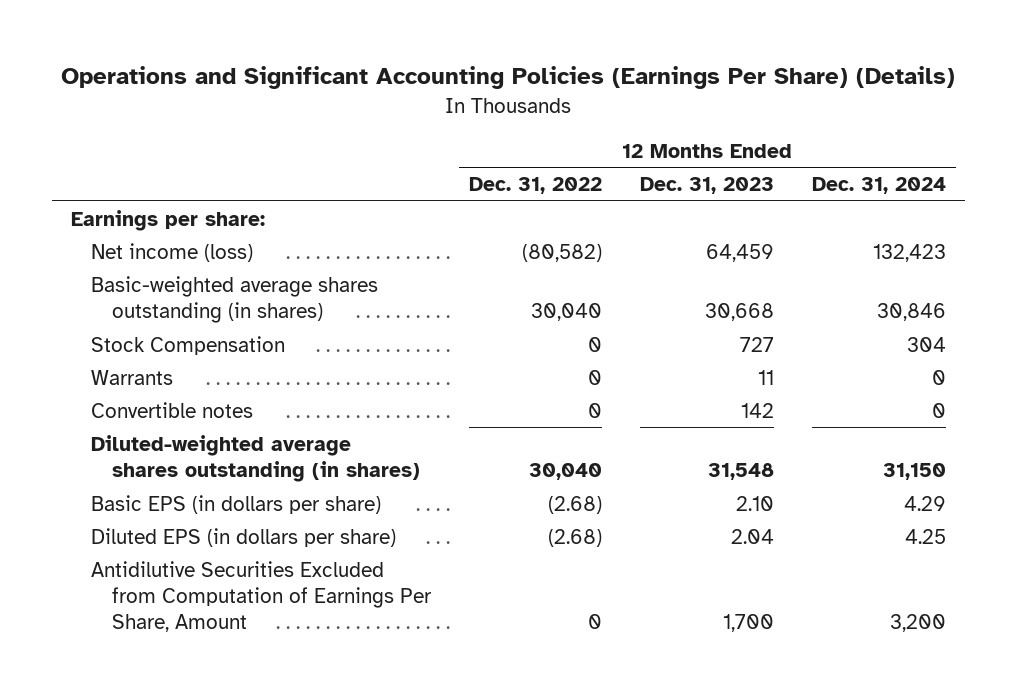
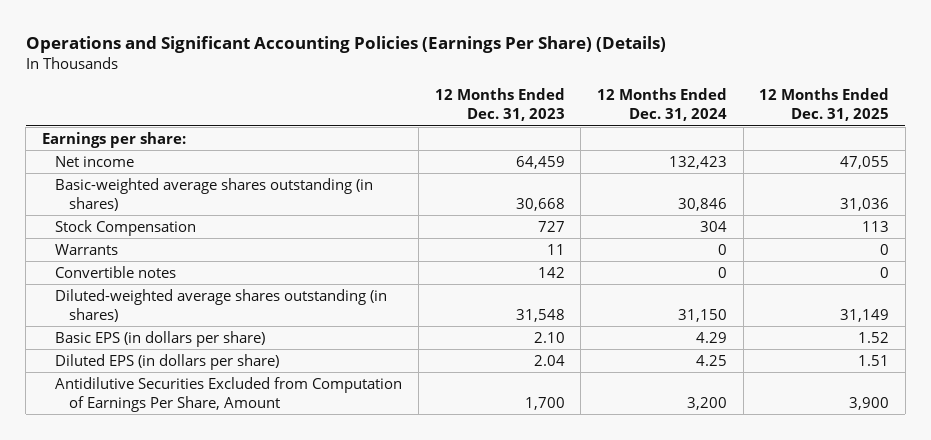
- | 12 Months Ended Dec. 31, 2022 | 12 Months Ended Dec. 31, 2023 | 12 Months Ended Dec. 31, 2024
+ | 12 Months Ended Dec. 31, 2023 | 12 Months Ended Dec. 31, 2024 | 12 Months Ended Dec. 31, 2025
- Net income (loss) | (80,582) | 64,459 | 132,423
+ Net income | 64,459 | 132,423 | 47,055

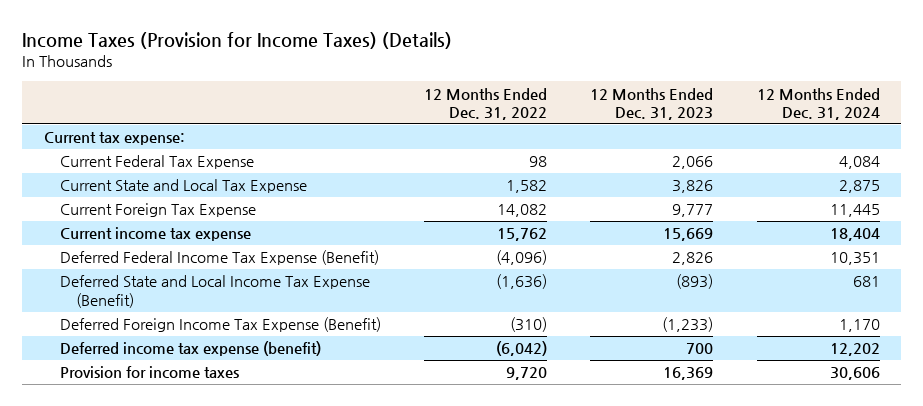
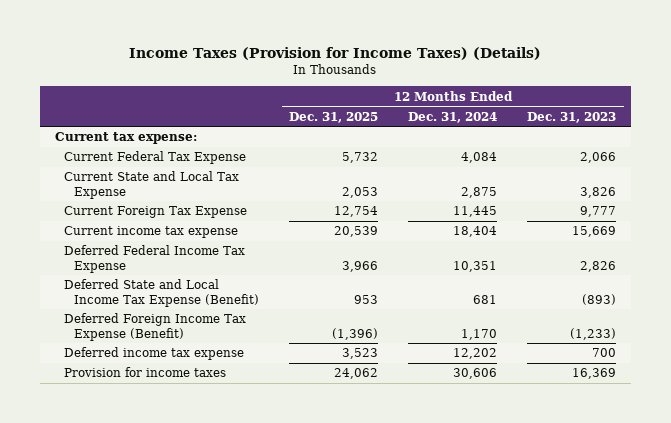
- | 12 Months Ended Dec. 31, 2022 | 12 Months Ended Dec. 31, 2023 | 12 Months Ended Dec. 31, 2024
+ | 12 Months Ended Dec. 31, 2025 | 12 Months Ended Dec. 31, 2024 | 12 Months Ended Dec. 31, 2023
- Deferred Federal Income Tax Expense (Benefit) | (4,096) | 2,826 | 10,351
+ Deferred Federal Income Tax Expense | 3,966 | 10,351 | 2,826
- Deferred income tax expense (benefit) | (6,042) | 700 | 12,202
+ Deferred income tax expense | 3,523 | 12,202 | 700

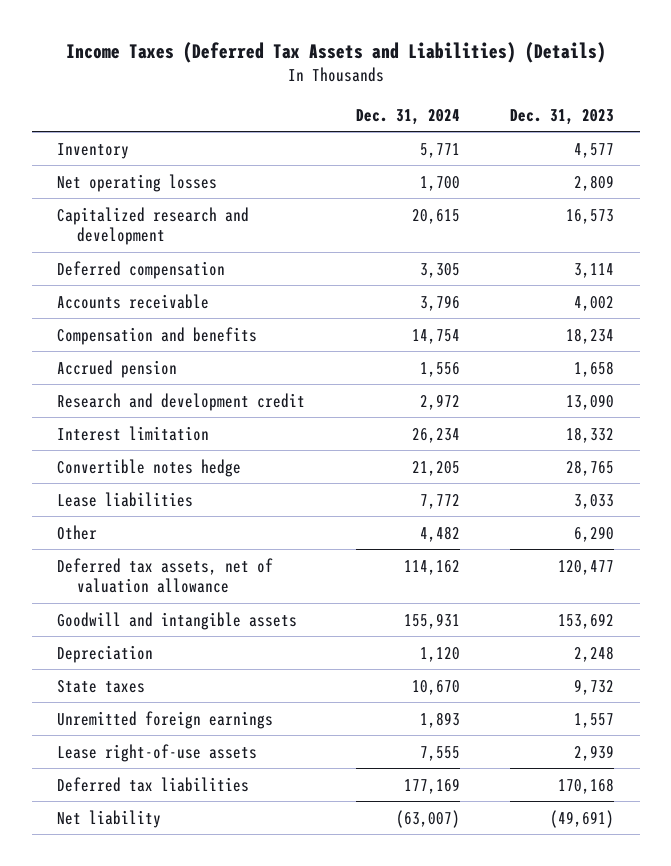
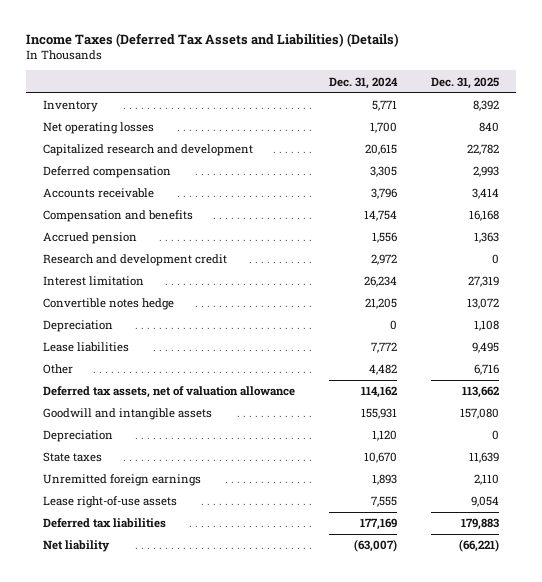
- | Dec. 31, 2024 | Dec. 31, 2023
+ | Dec. 31, 2024 | Dec. 31, 2025
+ Depreciation | 0 | 1,108

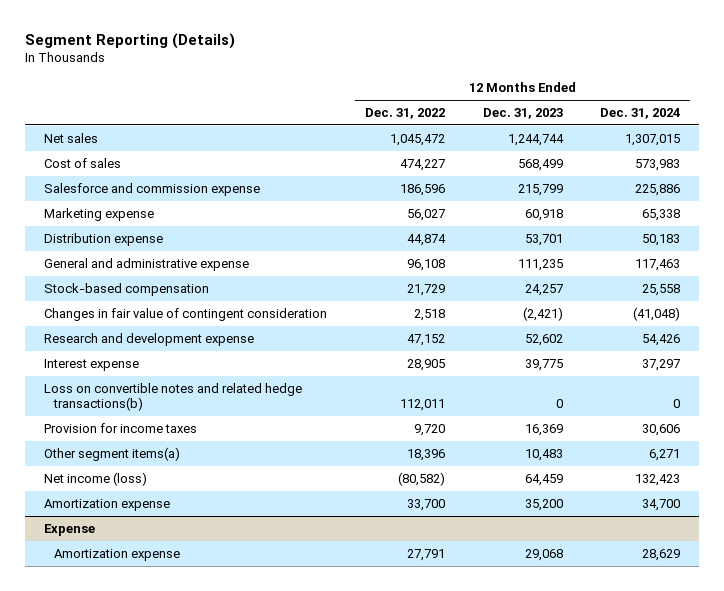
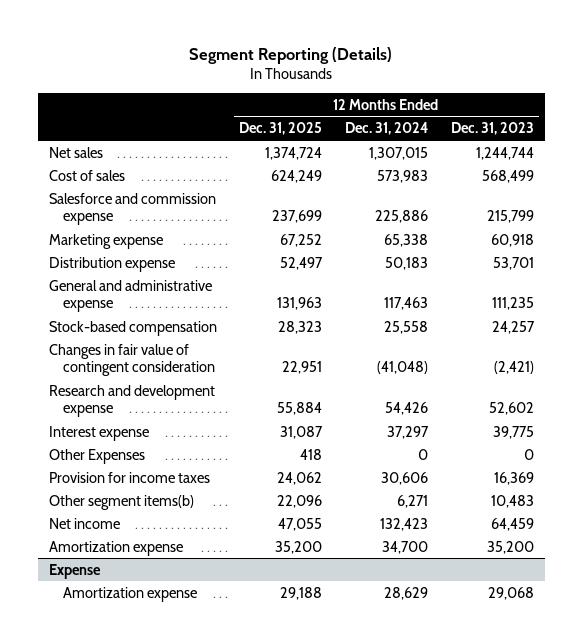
- | 12 Months Ended Dec. 31, 2022 | 12 Months Ended Dec. 31, 2023 | 12 Months Ended Dec. 31, 2024
+ | 12 Months Ended Dec. 31, 2025 | 12 Months Ended Dec. 31, 2024 | 12 Months Ended Dec. 31, 2023
- Loss on convertible notes and related hedge transactions(b) | 112,011 | 0 | 0
+ Other Expenses | 418 | 0 | 0
- Other segment items(a) | 18,396 | 10,483 | 6,271
- Net income (loss) | (80,582) | 64,459 | 132,423
+ Other segment items(b) | 22,096 | 6,271 | 10,483
+ Net income | 47,055 | 132,423 | 64,459

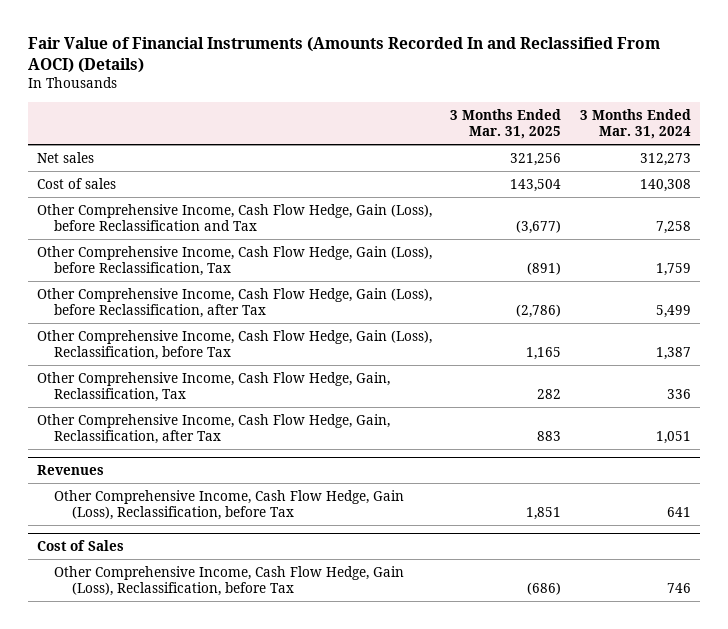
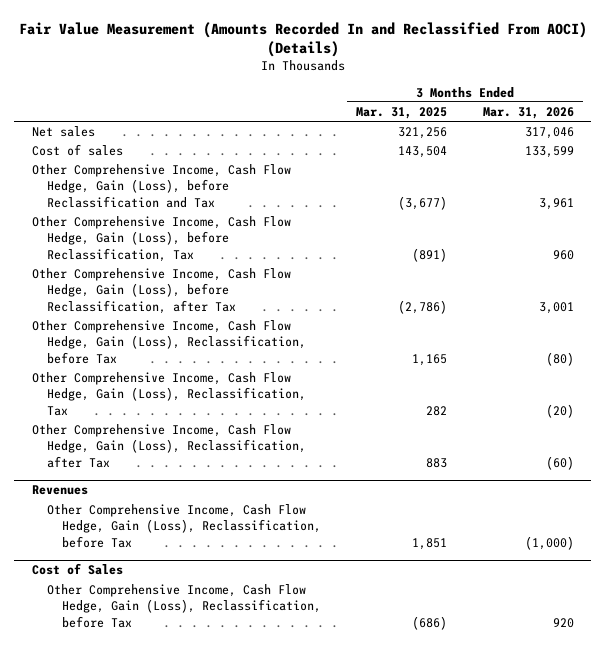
- Fair Value of Financial Instruments (Amounts Recorded In and Reclassified From AOCI) (Details)
+ Fair Value Measurement (Amounts Recorded In and Reclassified From AOCI) (Details)
- | 3 Months Ended Mar. 31, 2025 | 3 Months Ended Mar. 31, 2024
+ | 3 Months Ended Mar. 31, 2025 | 3 Months Ended Mar. 31, 2026
- Other Comprehensive Income, Cash Flow Hedge, Gain, Reclassification, Tax | 282 | 336
- Other Comprehensive Income, Cash Flow Hedge, Gain, Reclassification, after Tax | 883 | 1,051
+ Other Comprehensive Income, Cash Flow Hedge, Gain (Loss), Reclassification, Tax | 282 | (20)
+ Other Comprehensive Income, Cash Flow Hedge, Gain (Loss), Reclassification, after Tax | 883 | (60)

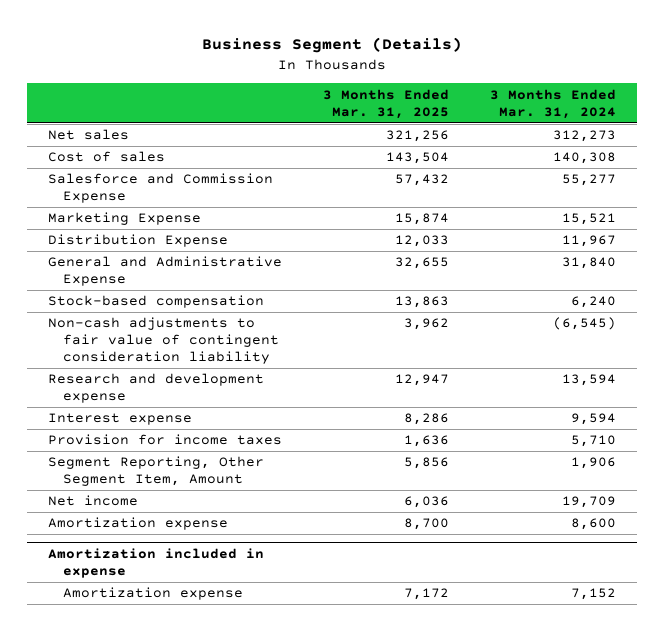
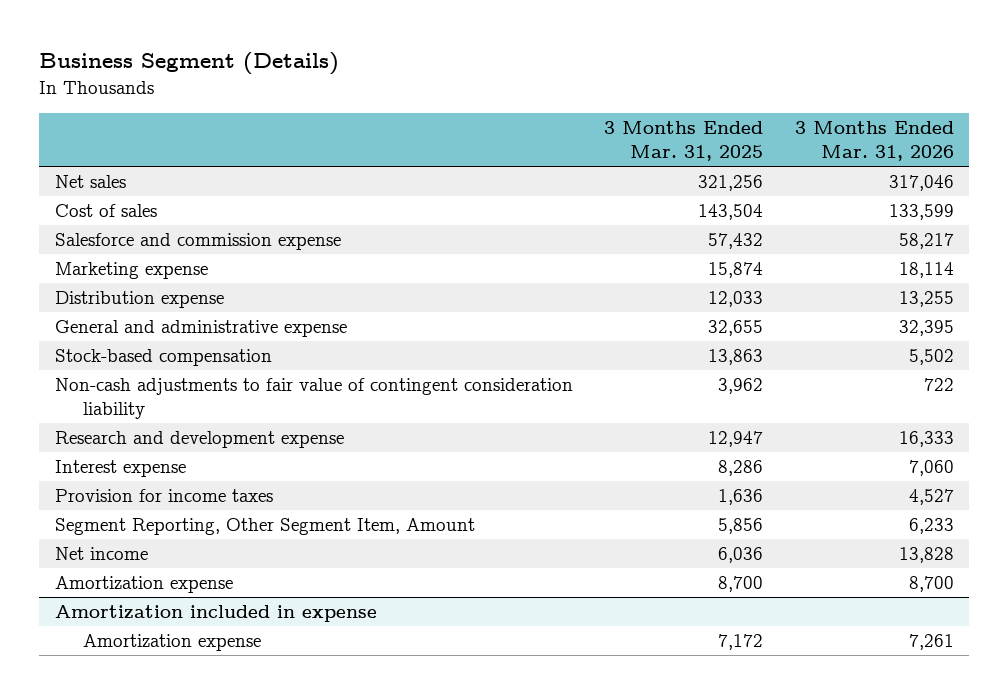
- | 3 Months Ended Mar. 31, 2025 | 3 Months Ended Mar. 31, 2024
+ | 3 Months Ended Mar. 31, 2025 | 3 Months Ended Mar. 31, 2026
- Salesforce and Commission Expense | 57,432 | 55,277
- Marketing Expense | 15,874 | 15,521
- Distribution Expense | 12,033 | 11,967
- General and Administrative Expense | 32,655 | 31,840
+ Salesforce and commission expense | 57,432 | 58,217
+ Marketing expense | 15,874 | 18,114
+ Distribution expense | 12,033 | 13,255
+ General and administrative expense | 32,655 | 32,395

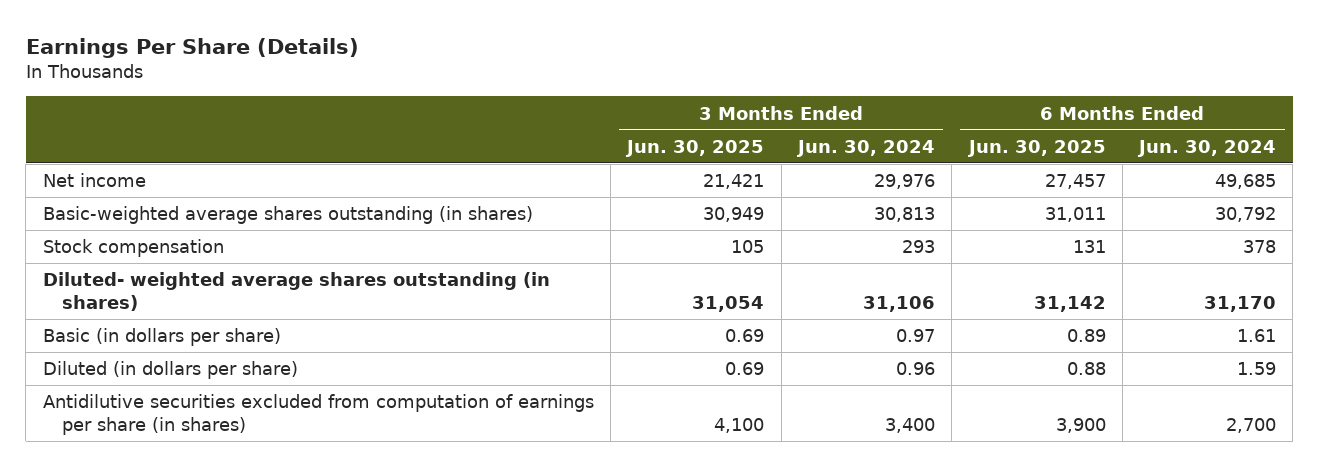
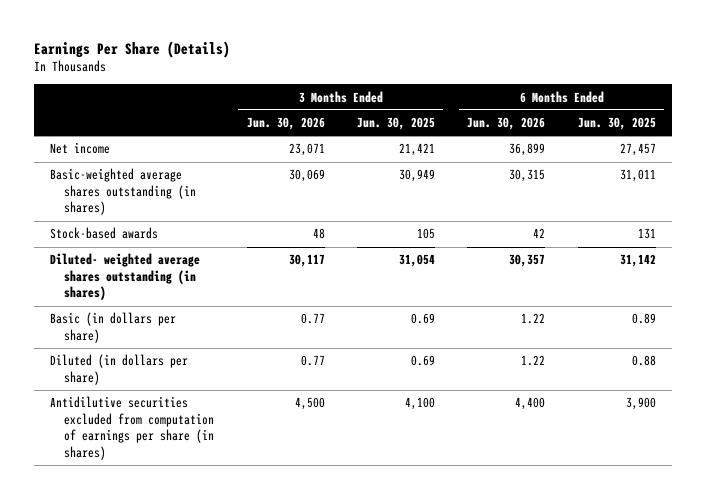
- | 3 Months Ended Jun. 30, 2025 | 3 Months Ended Jun. 30, 2024 | 6 Months Ended Jun. 30, 2025 | 6 Months Ended Jun. 30, 2024
+ | 3 Months Ended Jun. 30, 2026 | 3 Months Ended Jun. 30, 2025 | 6 Months Ended Jun. 30, 2026 | 6 Months Ended Jun. 30, 2025
- Stock compensation | 105 | 293 | 131 | 378
+ Stock-based awards | 48 | 105 | 42 | 131

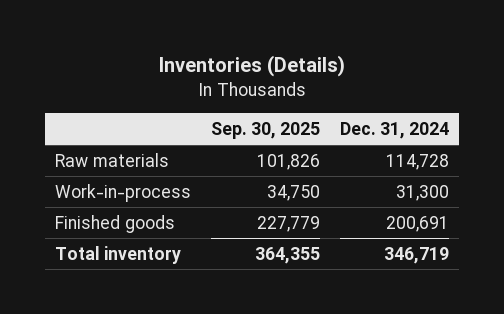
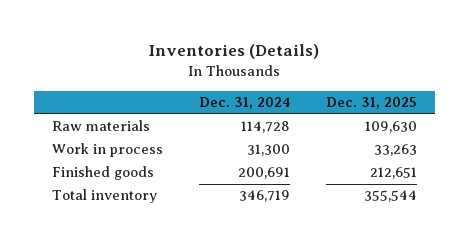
- | Sep. 30, 2025 | Dec. 31, 2024
+ | Dec. 31, 2024 | Dec. 31, 2025
- Work-in-process | 34,750 | 31,300
+ Work in process | 31,300 | 33,263

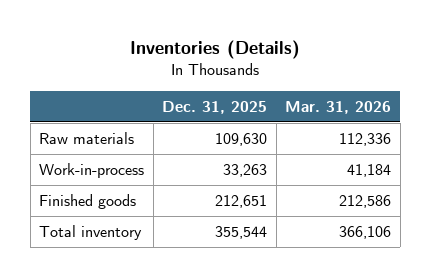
- | Dec. 31, 2024 | Dec. 31, 2025
+ | Dec. 31, 2025 | Mar. 31, 2026
- Work in process | 31,300 | 33,263
+ Work-in-process | 33,263 | 41,184

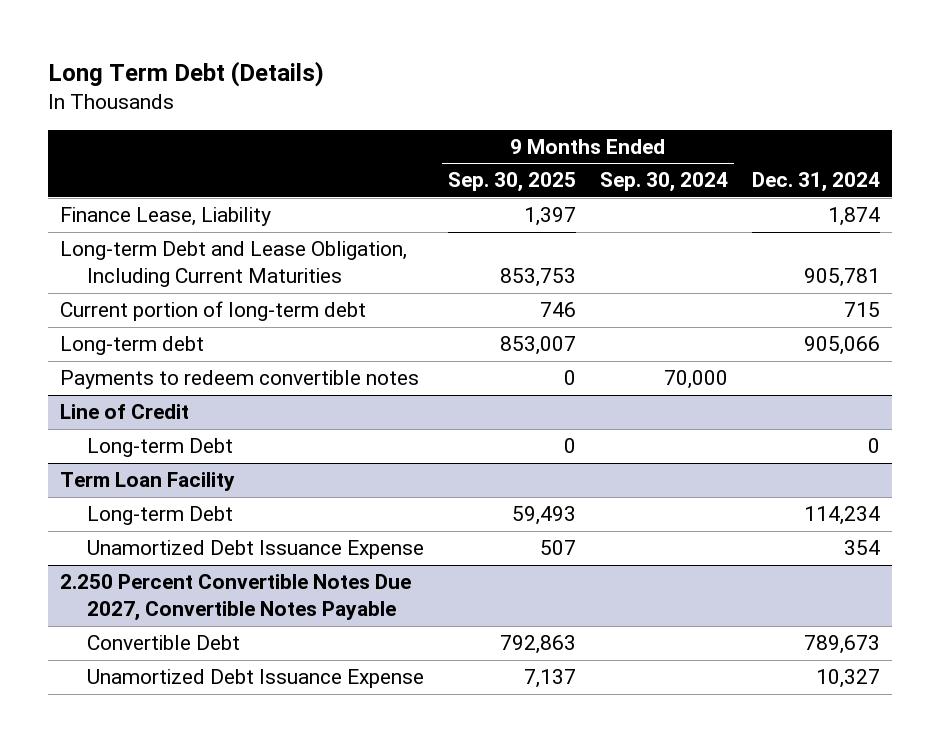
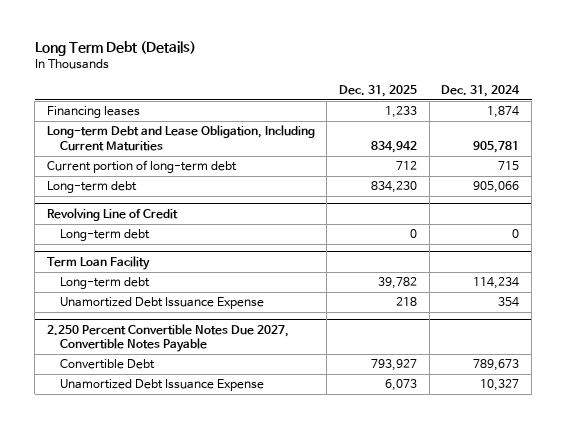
- | 9 Months Ended Sep. 30, 2025 | 9 Months Ended Sep. 30, 2024 | Dec. 31, 2024
+ | Dec. 31, 2025 | Dec. 31, 2024
- Finance Lease, Liability | 1,397 | | 1,874
+ Financing leases | 1,233 | 1,874
- Payments to redeem convertible notes | 0 | 70,000 |
- Line of Credit
- Long-term Debt | 0 | | 0
+ Revolving Line of Credit
+ Long-term debt | 0 | 0
@ Term Loan Facility
- Long-term Debt | 59,493 | | 114,234
+ Long-term debt | 39,782 | 114,234

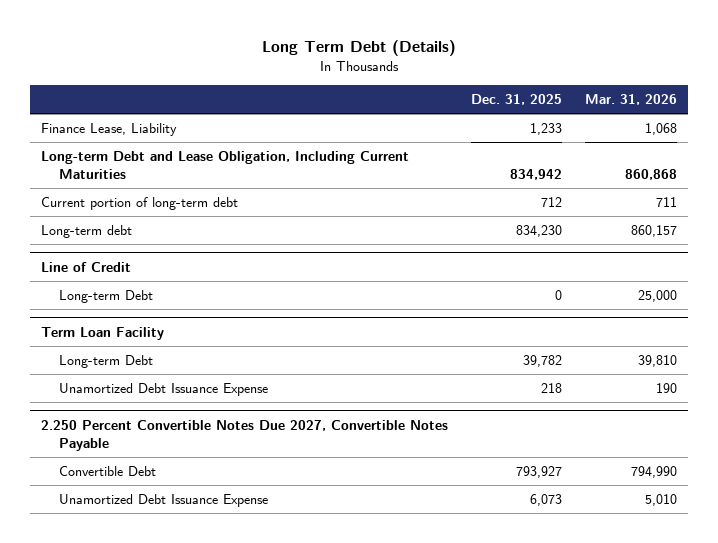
- | Dec. 31, 2025 | Dec. 31, 2024
+ | Dec. 31, 2025 | Mar. 31, 2026
- Financing leases | 1,233 | 1,874
+ Finance Lease, Liability | 1,233 | 1,068
- Revolving Line of Credit
- Long-term debt | 0 | 0
+ Line of Credit
+ Long-term Debt | 0 | 25,000
@ Term Loan Facility
- Long-term debt | 39,782 | 114,234
+ Long-term Debt | 39,782 | 39,810

